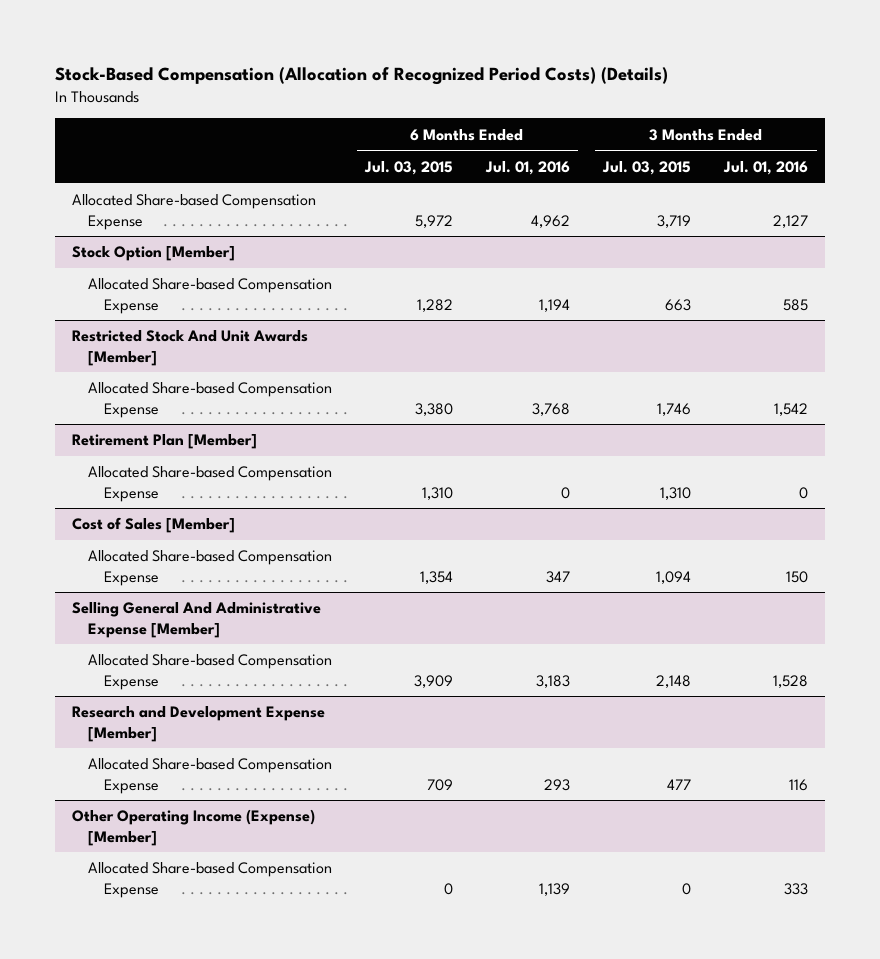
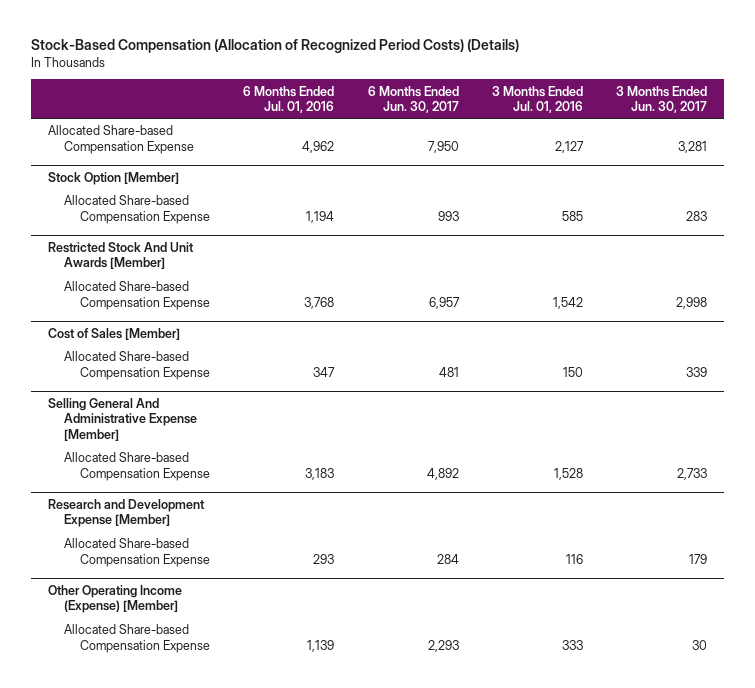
- | 6 Months Ended Jul. 03, 2015 | 6 Months Ended Jul. 01, 2016 | 3 Months Ended Jul. 03, 2015 | 3 Months Ended Jul. 01, 2016
+ | 6 Months Ended Jul. 01, 2016 | 6 Months Ended Jun. 30, 2017 | 3 Months Ended Jul. 01, 2016 | 3 Months Ended Jun. 30, 2017
- Retirement Plan [Member]
- Allocated Share-based Compensation Expense | 1,310 | 0 | 1,310 | 0

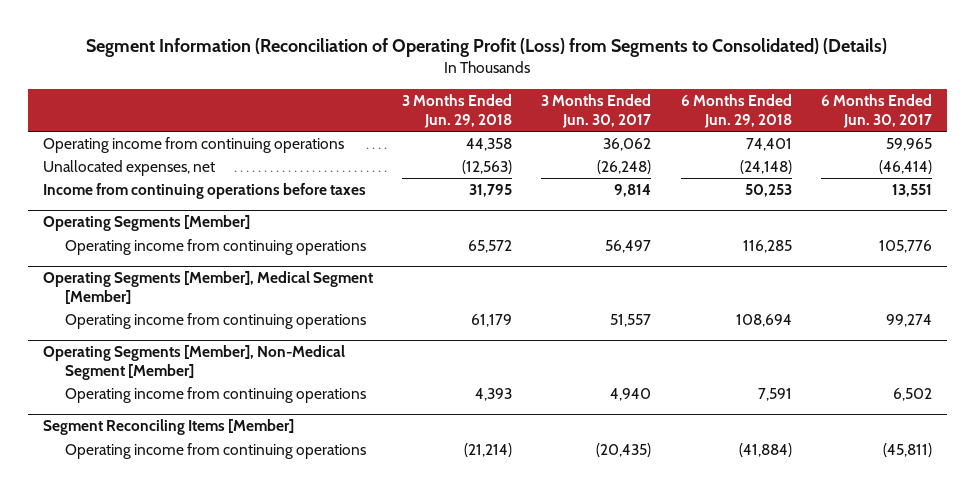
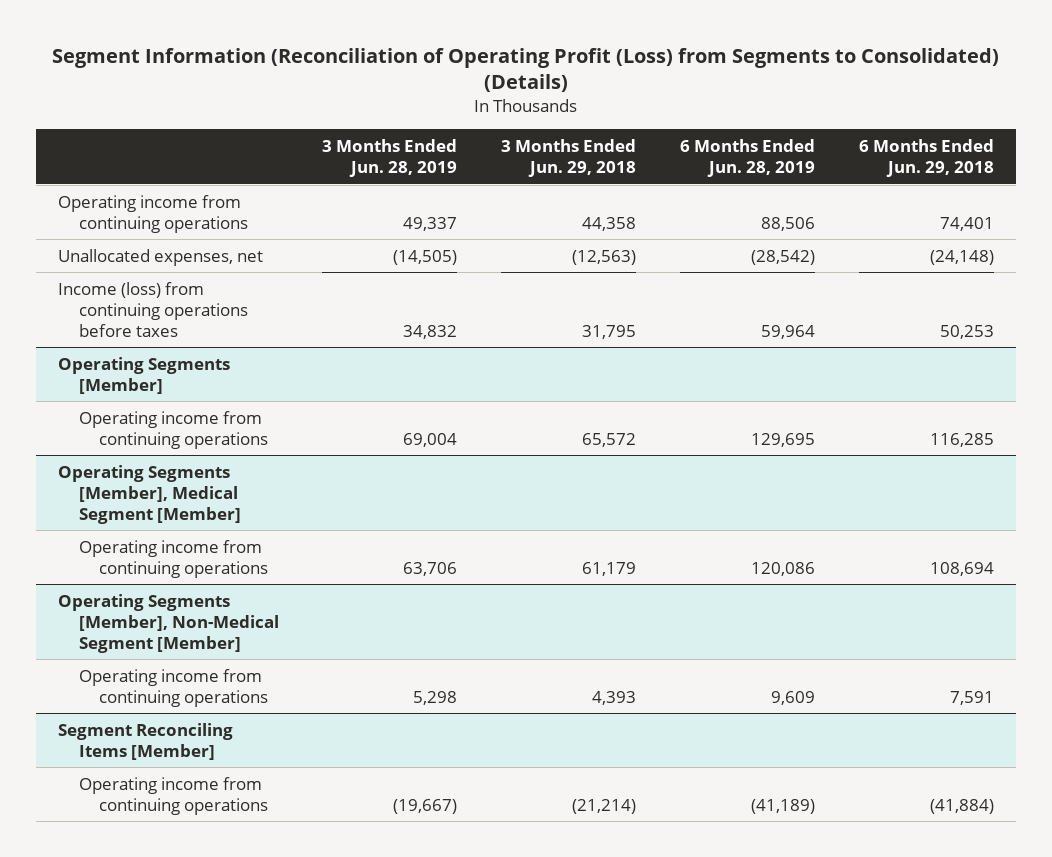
- | 3 Months Ended Jun. 29, 2018 | 3 Months Ended Jun. 30, 2017 | 6 Months Ended Jun. 29, 2018 | 6 Months Ended Jun. 30, 2017
+ | 3 Months Ended Jun. 28, 2019 | 3 Months Ended Jun. 29, 2018 | 6 Months Ended Jun. 28, 2019 | 6 Months Ended Jun. 29, 2018
- Income from continuing operations before taxes | 31,795 | 9,814 | 50,253 | 13,551
+ Income (loss) from continuing operations before taxes | 34,832 | 31,795 | 59,964 | 50,253

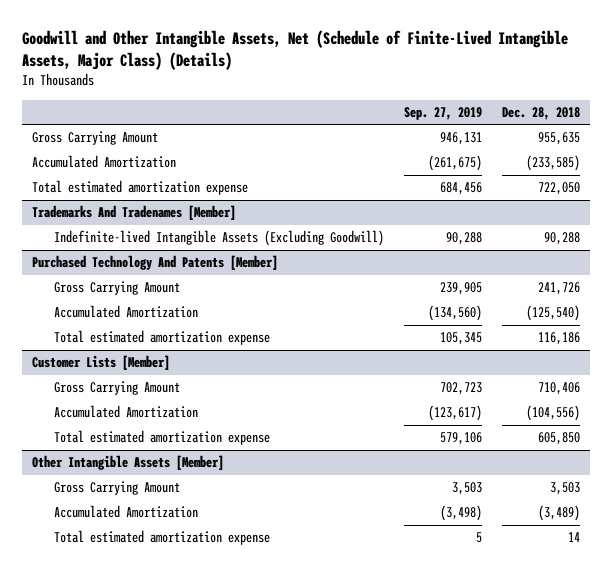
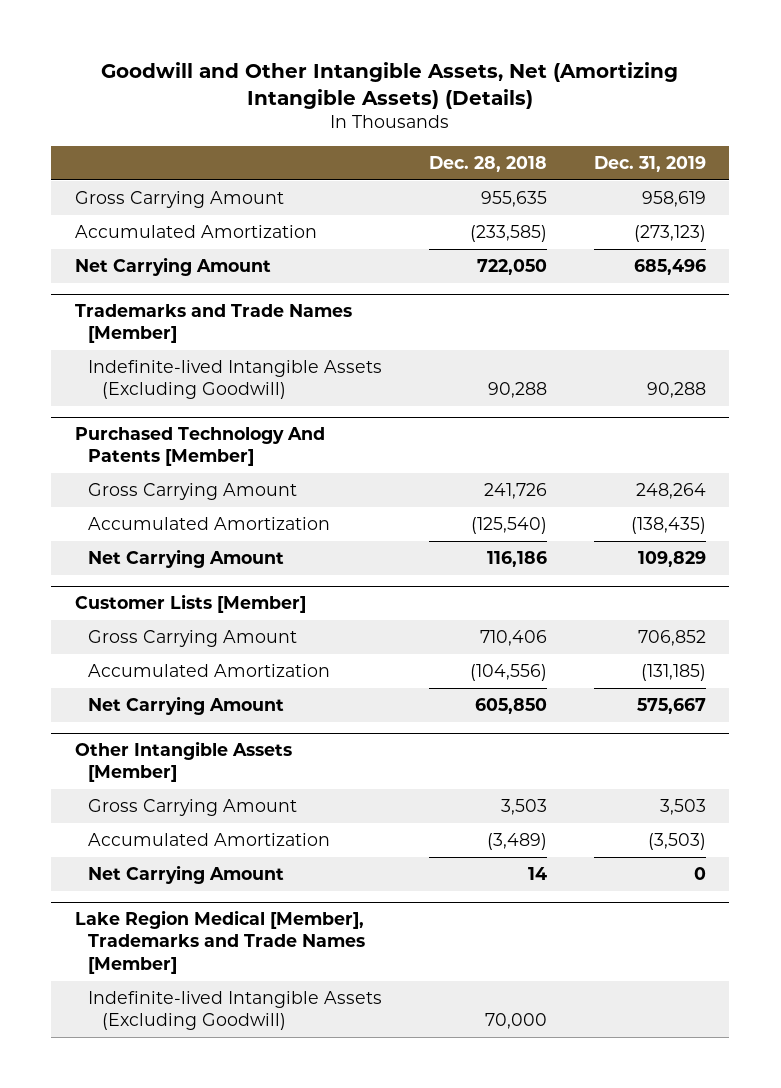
- Goodwill and Other Intangible Assets, Net (Schedule of Finite-Lived Intangible Assets, Major Class) (Details)
+ Goodwill and Other Intangible Assets, Net (Amortizing Intangible Assets) (Details)
- | Sep. 27, 2019 | Dec. 28, 2018
+ | Dec. 28, 2018 | Dec. 31, 2019
- Total estimated amortization expense | 684,456 | 722,050
- Trademarks And Tradenames [Member]
+ Net Carrying Amount | 722,050 | 685,496
+ Trademarks and Trade Names [Member]
@ Purchased Technology And Patents [Member]
- Total estimated amortization expense | 105,345 | 116,186
+ Net Carrying Amount | 116,186 | 109,829
@ Customer Lists [Member]
- Total estimated amortization expense | 579,106 | 605,850
+ Net Carrying Amount | 605,850 | 575,667
@ Other Intangible Assets [Member]
- Total estimated amortization expense | 5 | 14
+ Net Carrying Amount | 14 | 0
+ Lake Region Medical [Member], Trademarks and Trade Names [Member]
+ Indefinite-lived Intangible Assets (Excluding Goodwill) | 70,000 |

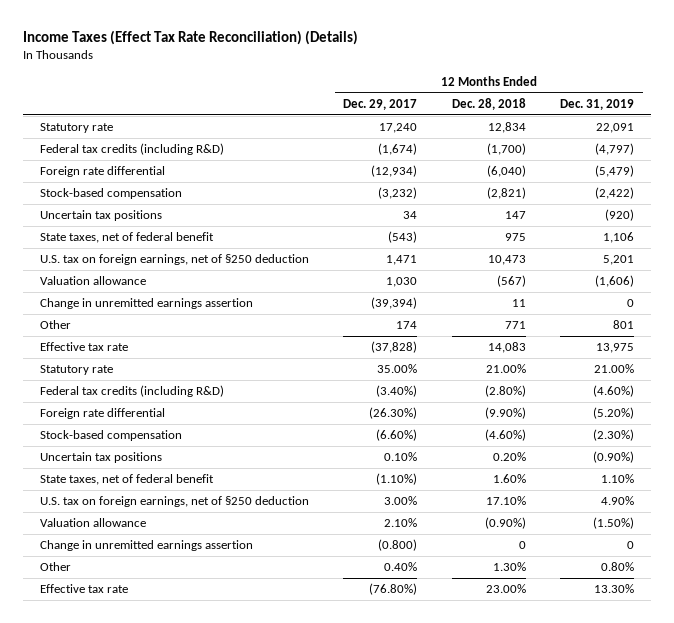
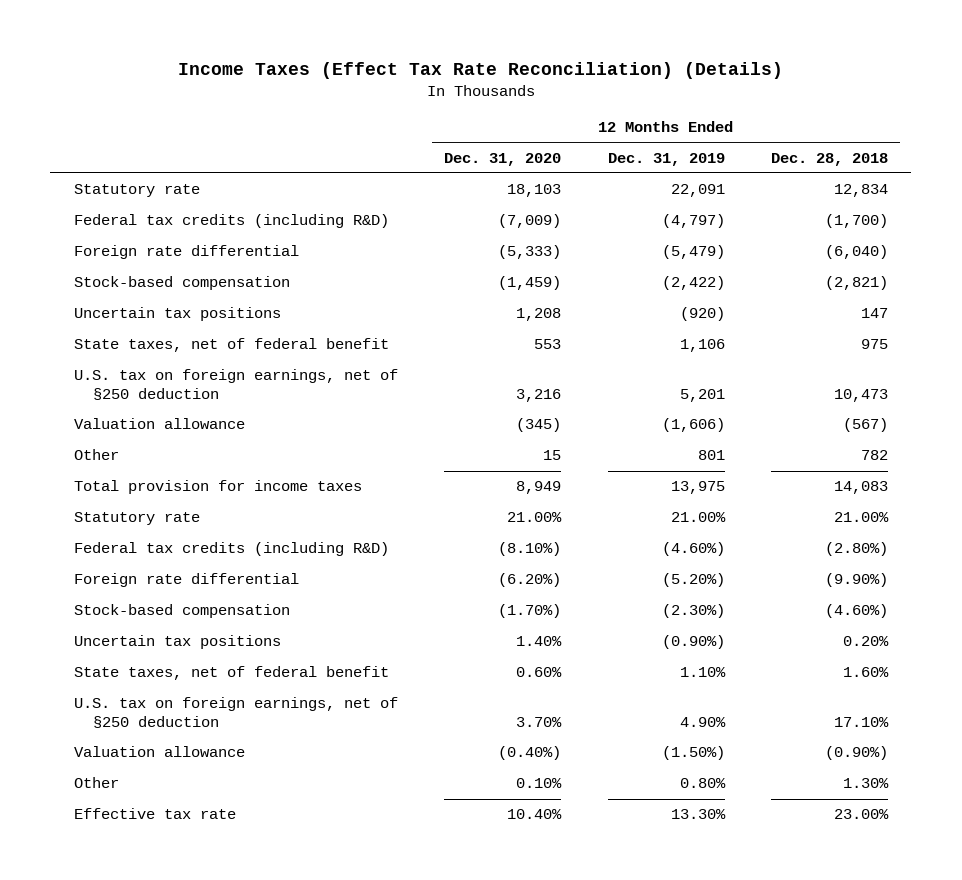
- | 12 Months Ended Dec. 29, 2017 | 12 Months Ended Dec. 28, 2018 | 12 Months Ended Dec. 31, 2019
+ | 12 Months Ended Dec. 31, 2020 | 12 Months Ended Dec. 31, 2019 | 12 Months Ended Dec. 28, 2018
- Change in unremitted earnings assertion | (39,394) | 11 | 0
- Other | 174 | 771 | 801
- Effective tax rate | (37,828) | 14,083 | 13,975
+ Other | 15 | 801 | 782
+ Total provision for income taxes | 8,949 | 13,975 | 14,083
- Change in unremitted earnings assertion | (0.800) | 0 | 0

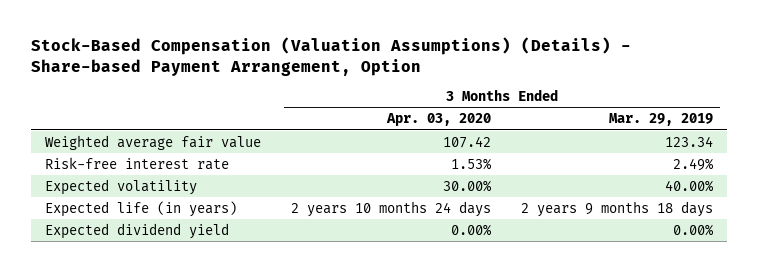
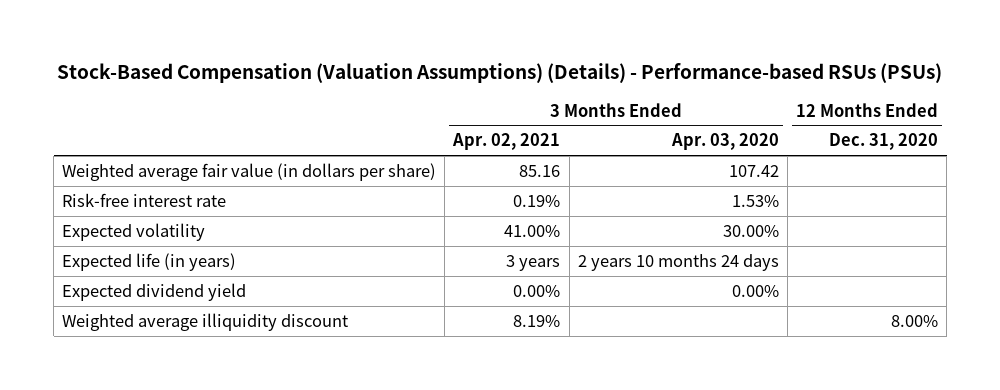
- Stock-Based Compensation (Valuation Assumptions) (Details) - Share-based Payment Arrangement, Option
+ Stock-Based Compensation (Valuation Assumptions) (Details) - Performance-based RSUs (PSUs)
- | 3 Months Ended Apr. 03, 2020 | 3 Months Ended Mar. 29, 2019
+ | 3 Months Ended Apr. 02, 2021 | 3 Months Ended Apr. 03, 2020 | 12 Months Ended Dec. 31, 2020
- Weighted average fair value | 107.42 | 123.34
+ Weighted average fair value (in dollars per share) | 85.16 | 107.42 |
+ Weighted average illiquidity discount | 8.19% | | 8.00%

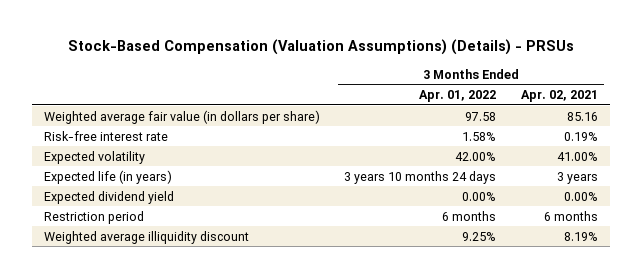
- Stock-Based Compensation (Valuation Assumptions) (Details) - Performance-based RSUs (PSUs)
+ Stock-Based Compensation (Valuation Assumptions) (Details) - PRSUs
- | 3 Months Ended Apr. 02, 2021 | 3 Months Ended Apr. 03, 2020 | 12 Months Ended Dec. 31, 2020
+ | 3 Months Ended Apr. 01, 2022 | 3 Months Ended Apr. 02, 2021
+ Restriction period | 6 months | 6 months

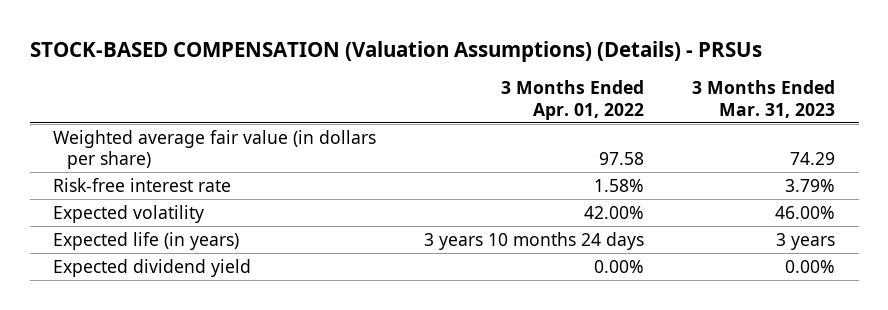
- Stock-Based Compensation (Valuation Assumptions) (Details) - PRSUs
+ STOCK-BASED COMPENSATION (Valuation Assumptions) (Details) - PRSUs
- | 3 Months Ended Apr. 01, 2022 | 3 Months Ended Apr. 02, 2021
+ | 3 Months Ended Apr. 01, 2022 | 3 Months Ended Mar. 31, 2023
- Restriction period | 6 months | 6 months
- Weighted average illiquidity discount | 9.25% | 8.19%

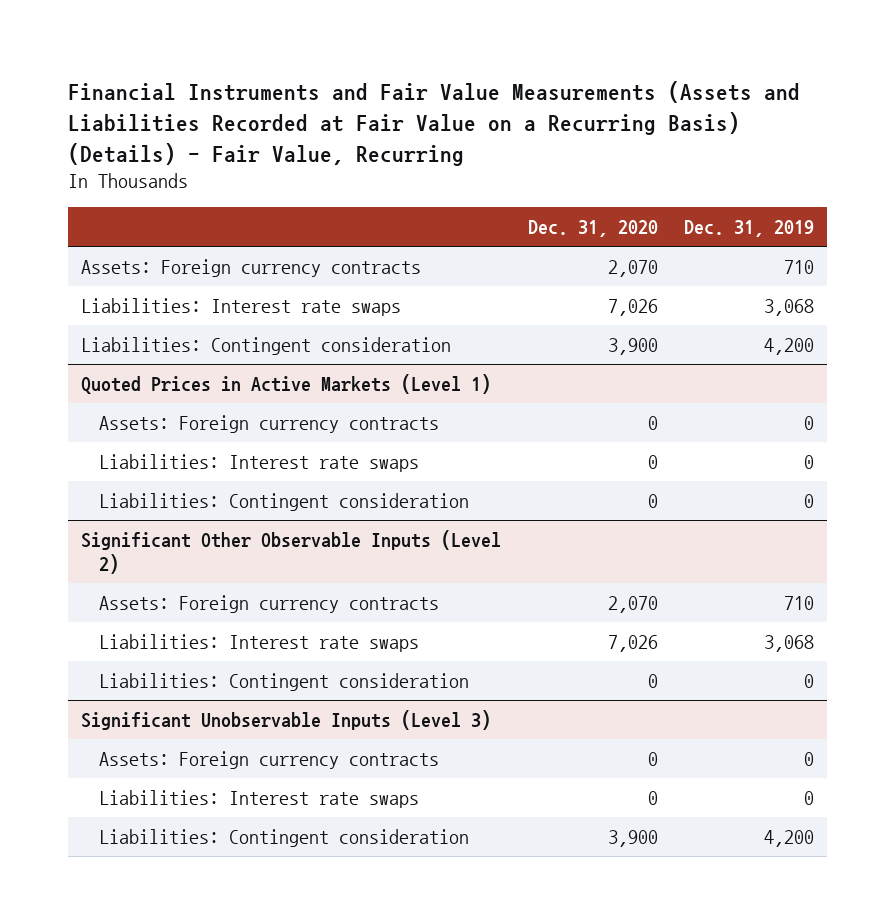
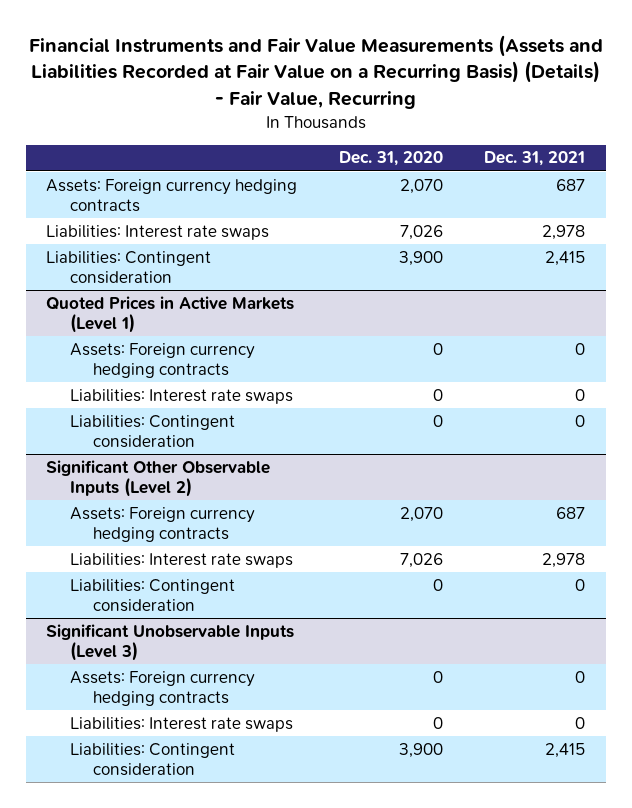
- | Dec. 31, 2020 | Dec. 31, 2019
+ | Dec. 31, 2020 | Dec. 31, 2021
- Assets: Foreign currency contracts | 2,070 | 710
+ Assets: Foreign currency hedging contracts | 2,070 | 687
@ Quoted Prices in Active Markets (Level 1)
- Assets: Foreign currency contracts | 0 | 0
+ Assets: Foreign currency hedging contracts | 0 | 0
@ Significant Other Observable Inputs (Level 2)
- Assets: Foreign currency contracts | 2,070 | 710
+ Assets: Foreign currency hedging contracts | 2,070 | 687
@ Significant Unobservable Inputs (Level 3)
- Assets: Foreign currency contracts | 0 | 0
+ Assets: Foreign currency hedging contracts | 0 | 0

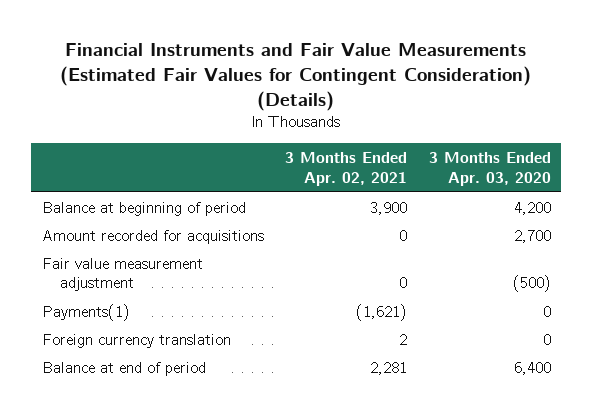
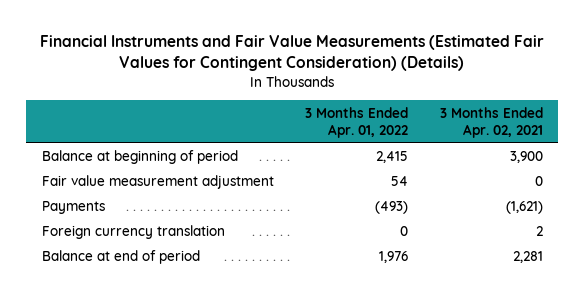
- | 3 Months Ended Apr. 02, 2021 | 3 Months Ended Apr. 03, 2020
+ | 3 Months Ended Apr. 01, 2022 | 3 Months Ended Apr. 02, 2021
- Amount recorded for acquisitions | 0 | 2,700
- Payments(1) | (1,621) | 0
+ Payments | (493) | (1,621)

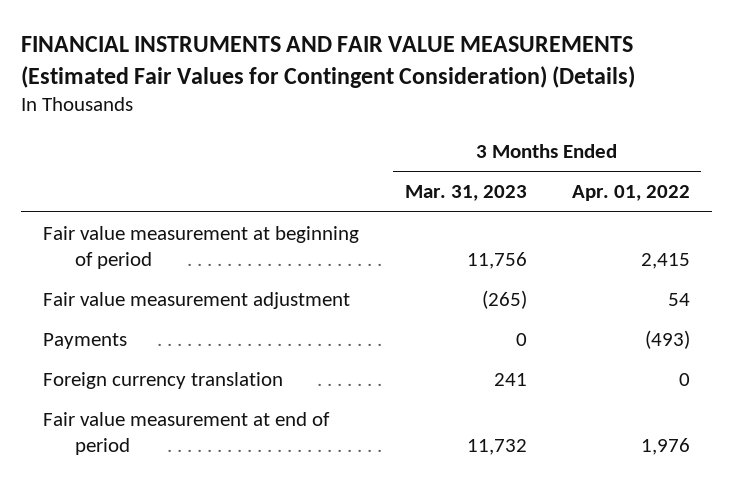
- Financial Instruments and Fair Value Measurements (Estimated Fair Values for Contingent Consideration) (Details)
+ FINANCIAL INSTRUMENTS AND FAIR VALUE MEASUREMENTS (Estimated Fair Values for Contingent Consideration) (Details)
- | 3 Months Ended Apr. 01, 2022 | 3 Months Ended Apr. 02, 2021
+ | 3 Months Ended Mar. 31, 2023 | 3 Months Ended Apr. 01, 2022
- Balance at beginning of period | 2,415 | 3,900
+ Fair value measurement at beginning of period | 11,756 | 2,415
- Balance at end of period | 1,976 | 2,281
+ Fair value measurement at end of period | 11,732 | 1,976

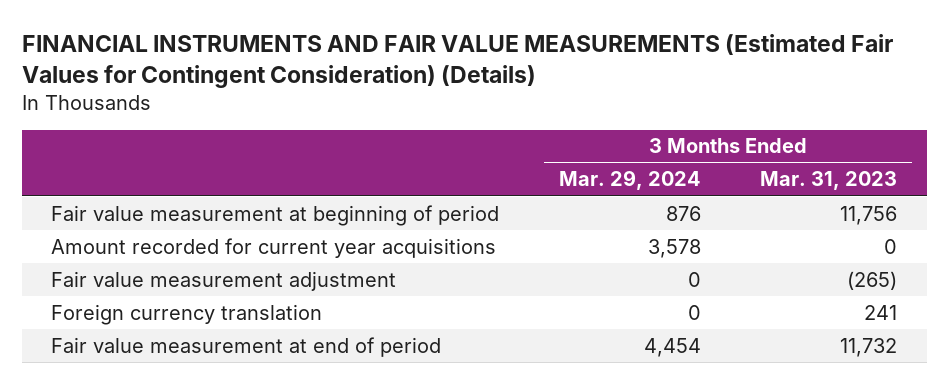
- | 3 Months Ended Mar. 31, 2023 | 3 Months Ended Apr. 01, 2022
+ | 3 Months Ended Mar. 29, 2024 | 3 Months Ended Mar. 31, 2023
+ Amount recorded for current year acquisitions | 3,578 | 0
- Payments | 0 | (493)

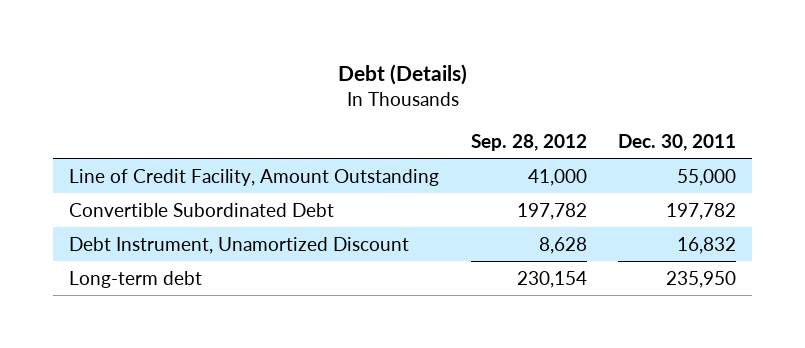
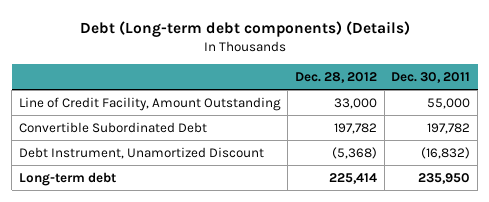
- Debt (Details)
+ Debt (Long-term debt components) (Details)
- | Sep. 28, 2012 | Dec. 30, 2011
+ | Dec. 28, 2012 | Dec. 30, 2011
- Debt Instrument, Unamortized Discount | 8,628 | 16,832
+ Debt Instrument, Unamortized Discount | (5,368) | (16,832)

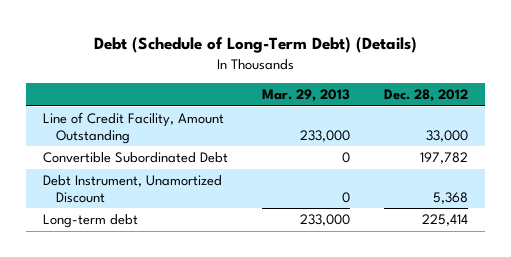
- Debt (Long-term debt components) (Details)
+ Debt (Schedule of Long-Term Debt) (Details)
- | Dec. 28, 2012 | Dec. 30, 2011
+ | Mar. 29, 2013 | Dec. 28, 2012
- Debt Instrument, Unamortized Discount | (5,368) | (16,832)
+ Debt Instrument, Unamortized Discount | 0 | 5,368

